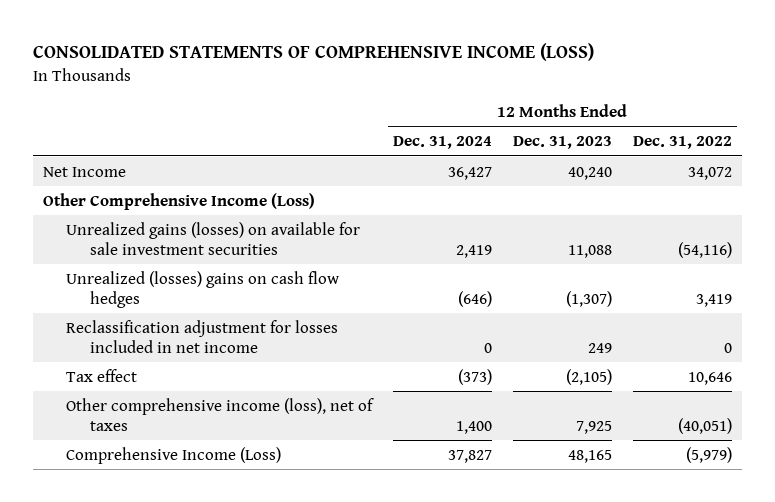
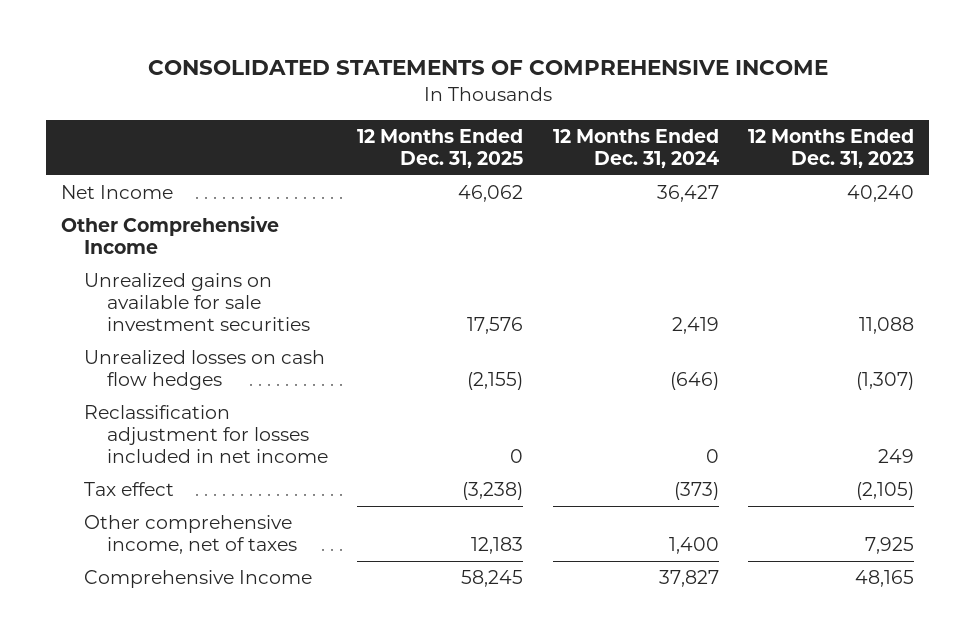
- CONSOLIDATED STATEMENTS OF COMPREHENSIVE INCOME (LOSS)
+ CONSOLIDATED STATEMENTS OF COMPREHENSIVE INCOME
- | 12 Months Ended Dec. 31, 2024 | 12 Months Ended Dec. 31, 2023 | 12 Months Ended Dec. 31, 2022
+ | 12 Months Ended Dec. 31, 2025 | 12 Months Ended Dec. 31, 2024 | 12 Months Ended Dec. 31, 2023
- Other Comprehensive Income (Loss)
- Unrealized gains (losses) on available for sale investment securities | 2,419 | 11,088 | (54,116)
- Unrealized (losses) gains on cash flow hedges | (646) | (1,307) | 3,419
+ Other Comprehensive Income
+ Unrealized gains on available for sale investment securities | 17,576 | 2,419 | 11,088
+ Unrealized losses on cash flow hedges | (2,155) | (646) | (1,307)
- Other comprehensive income (loss), net of taxes | 1,400 | 7,925 | (40,051)
- Comprehensive Income (Loss) | 37,827 | 48,165 | (5,979)
+ Other comprehensive income, net of taxes | 12,183 | 1,400 | 7,925
+ Comprehensive Income | 58,245 | 37,827 | 48,165

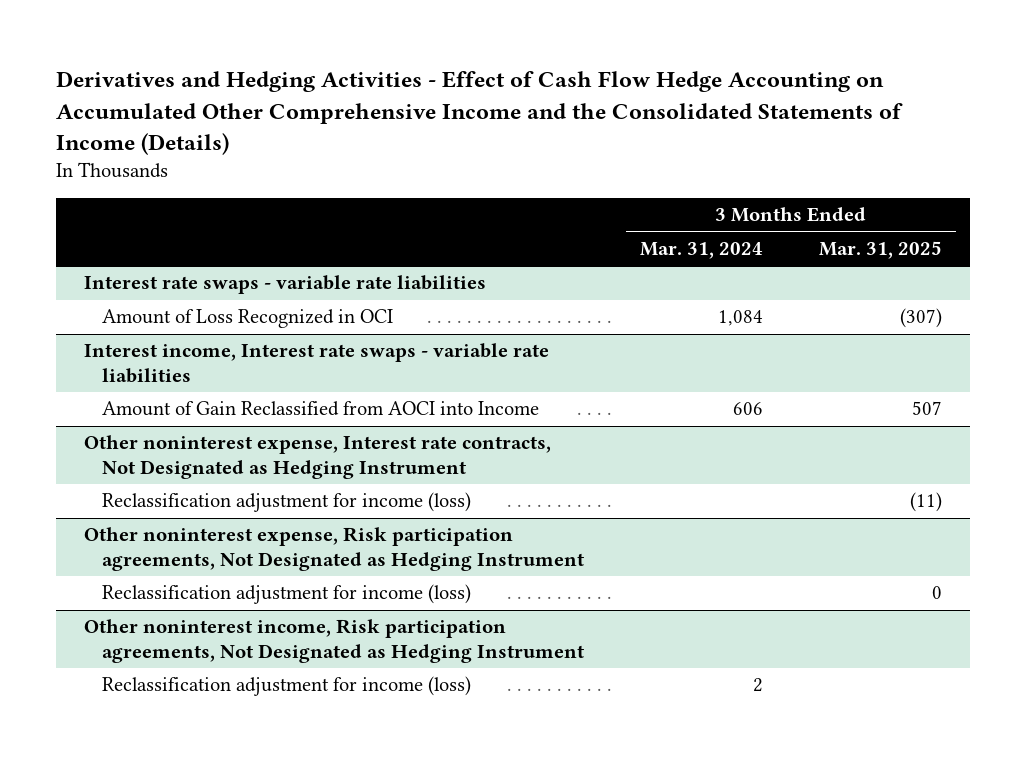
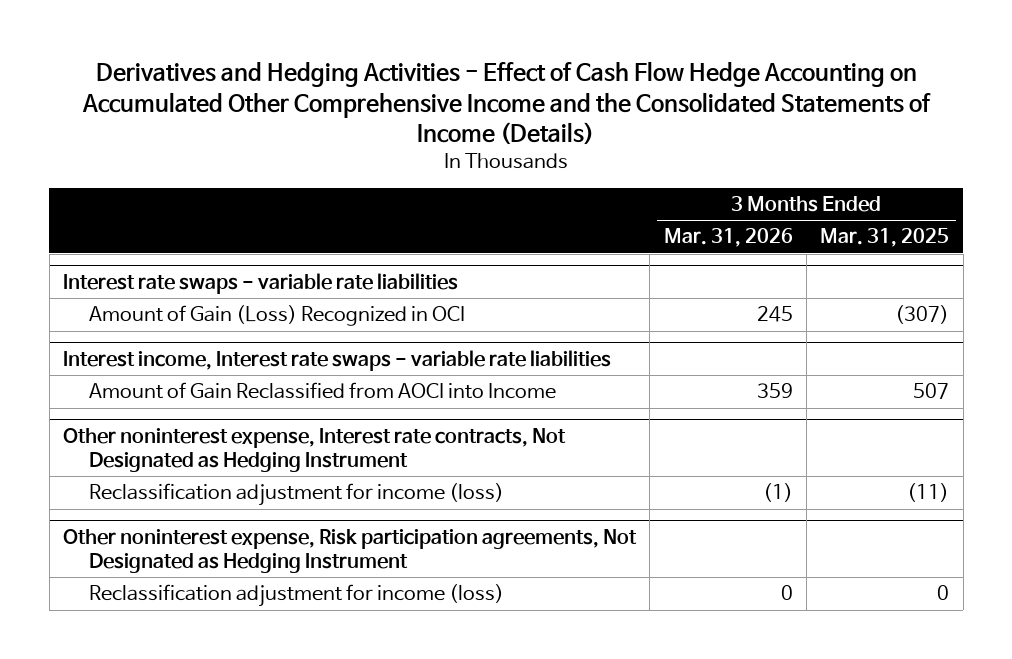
- | 3 Months Ended Mar. 31, 2024 | 3 Months Ended Mar. 31, 2025
+ | 3 Months Ended Mar. 31, 2026 | 3 Months Ended Mar. 31, 2025
@ Interest rate swaps - variable rate liabilities
- Amount of Loss Recognized in OCI | 1,084 | (307)
+ Amount of Gain (Loss) Recognized in OCI | 245 | (307)
- Other noninterest income, Risk participation agreements, Not Designated as Hedging Instrument
- Reclassification adjustment for income (loss) | 2 |

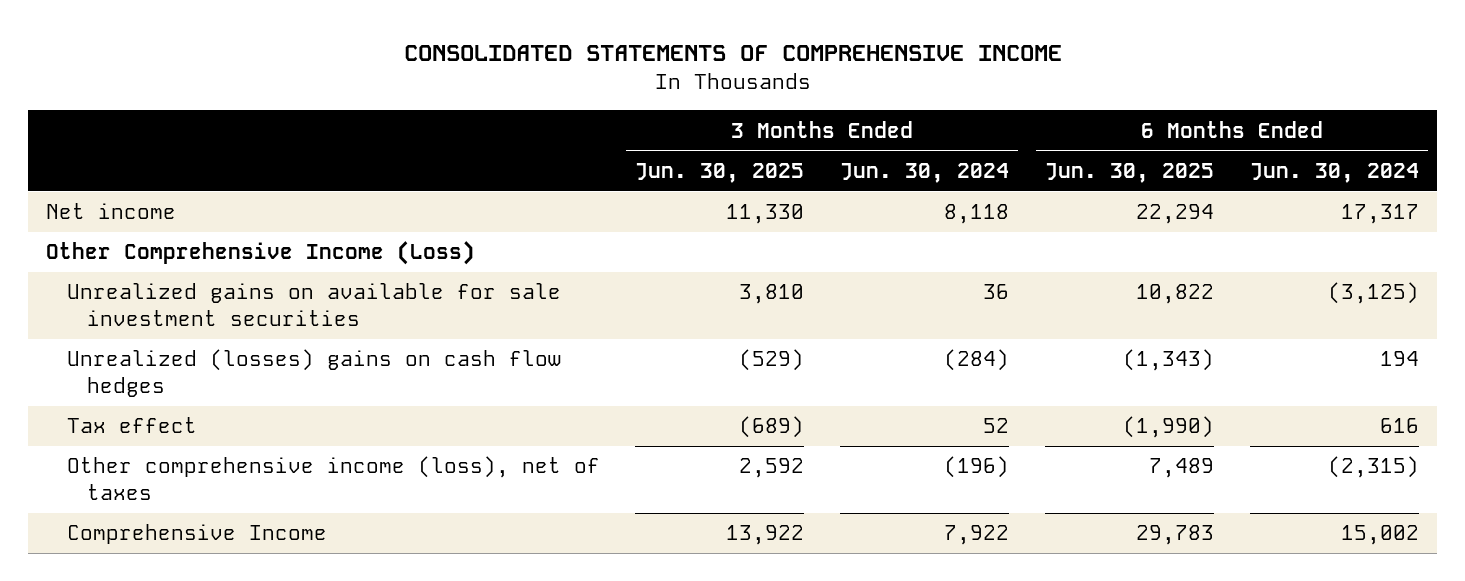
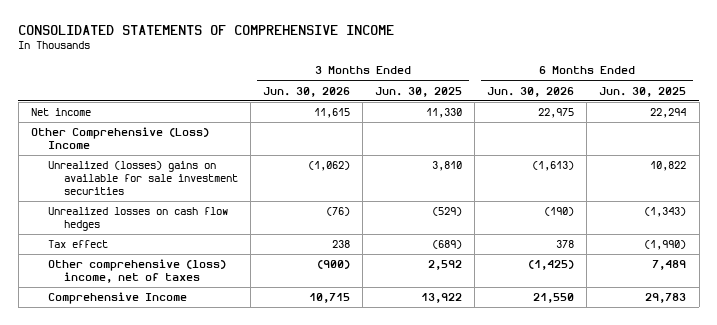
- | 3 Months Ended Jun. 30, 2025 | 3 Months Ended Jun. 30, 2024 | 6 Months Ended Jun. 30, 2025 | 6 Months Ended Jun. 30, 2024
+ | 3 Months Ended Jun. 30, 2026 | 3 Months Ended Jun. 30, 2025 | 6 Months Ended Jun. 30, 2026 | 6 Months Ended Jun. 30, 2025
- Other Comprehensive Income (Loss)
- Unrealized gains on available for sale investment securities | 3,810 | 36 | 10,822 | (3,125)
- Unrealized (losses) gains on cash flow hedges | (529) | (284) | (1,343) | 194
+ Other Comprehensive (Loss) Income
+ Unrealized (losses) gains on available for sale investment securities | (1,062) | 3,810 | (1,613) | 10,822
+ Unrealized losses on cash flow hedges | (76) | (529) | (190) | (1,343)
- Other comprehensive income (loss), net of taxes | 2,592 | (196) | 7,489 | (2,315)
+ Other comprehensive (loss) income, net of taxes | (900) | 2,592 | (1,425) | 7,489

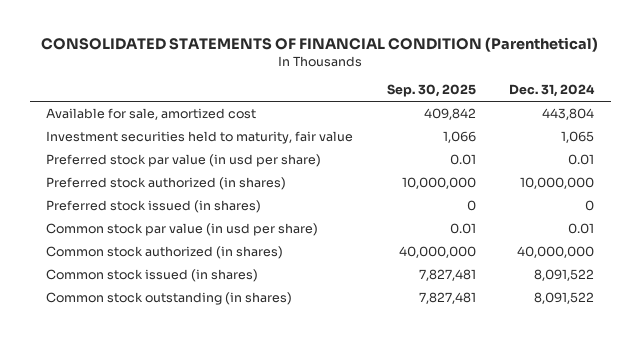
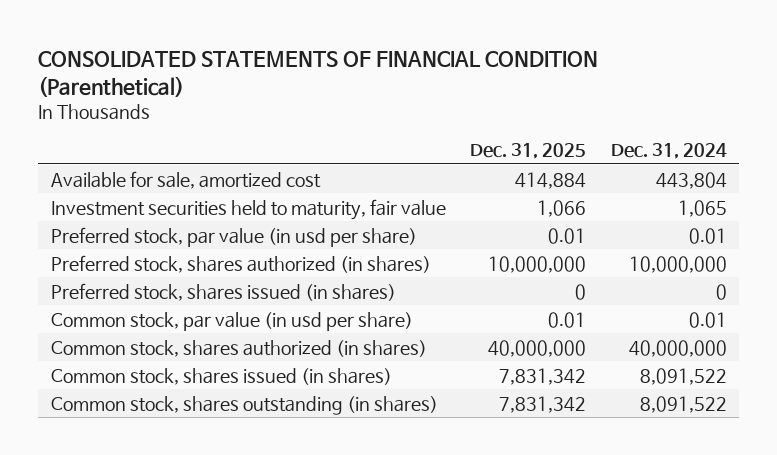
- | Sep. 30, 2025 | Dec. 31, 2024
+ | Dec. 31, 2025 | Dec. 31, 2024
- Preferred stock par value (in usd per share) | 0.01 | 0.01
- Preferred stock authorized (in shares) | 10,000,000 | 10,000,000
- Preferred stock issued (in shares) | 0 | 0
- Common stock par value (in usd per share) | 0.01 | 0.01
- Common stock authorized (in shares) | 40,000,000 | 40,000,000
- Common stock issued (in shares) | 7,827,481 | 8,091,522
- Common stock outstanding (in shares) | 7,827,481 | 8,091,522
+ Preferred stock, par value (in usd per share) | 0.01 | 0.01
+ Preferred stock, shares authorized (in shares) | 10,000,000 | 10,000,000
+ Preferred stock, shares issued (in shares) | 0 | 0
+ Common stock, par value (in usd per share) | 0.01 | 0.01
+ Common stock, shares authorized (in shares) | 40,000,000 | 40,000,000
+ Common stock, shares issued (in shares) | 7,831,342 | 8,091,522
+ Common stock, shares outstanding (in shares) | 7,831,342 | 8,091,522

